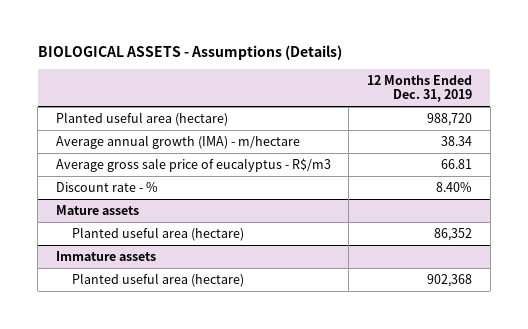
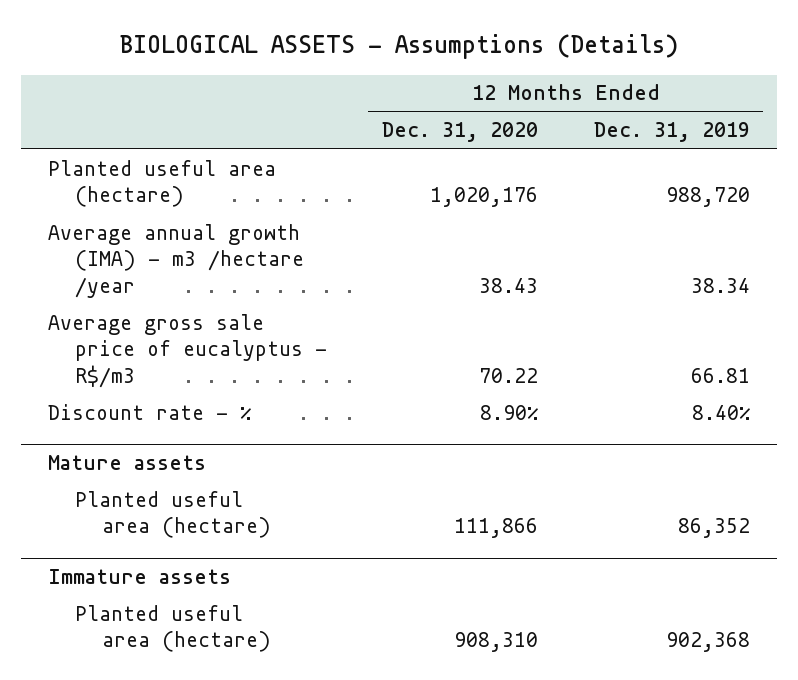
- | 12 Months Ended Dec. 31, 2019
+ | 12 Months Ended Dec. 31, 2020 | 12 Months Ended Dec. 31, 2019
- Average annual growth (IMA) - m/hectare | 38.34
+ Average annual growth (IMA) - m3 /hectare /year | 38.43 | 38.34

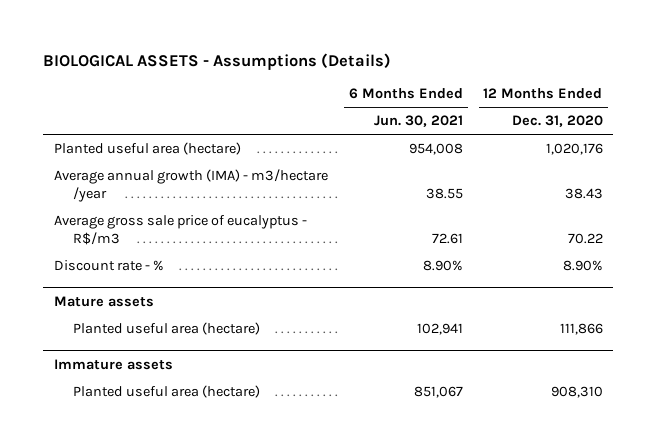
- | 12 Months Ended Dec. 31, 2020 | 12 Months Ended Dec. 31, 2019
+ | 6 Months Ended Jun. 30, 2021 | 12 Months Ended Dec. 31, 2020
- Average annual growth (IMA) - m3 /hectare /year | 38.43 | 38.34
+ Average annual growth (IMA) - m3/hectare /year | 38.55 | 38.43

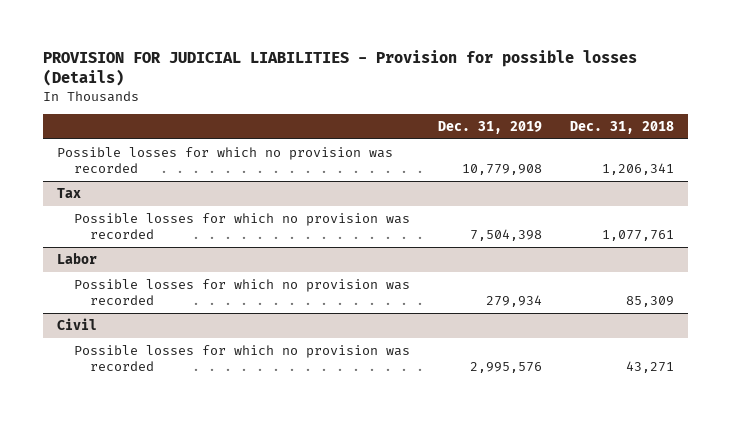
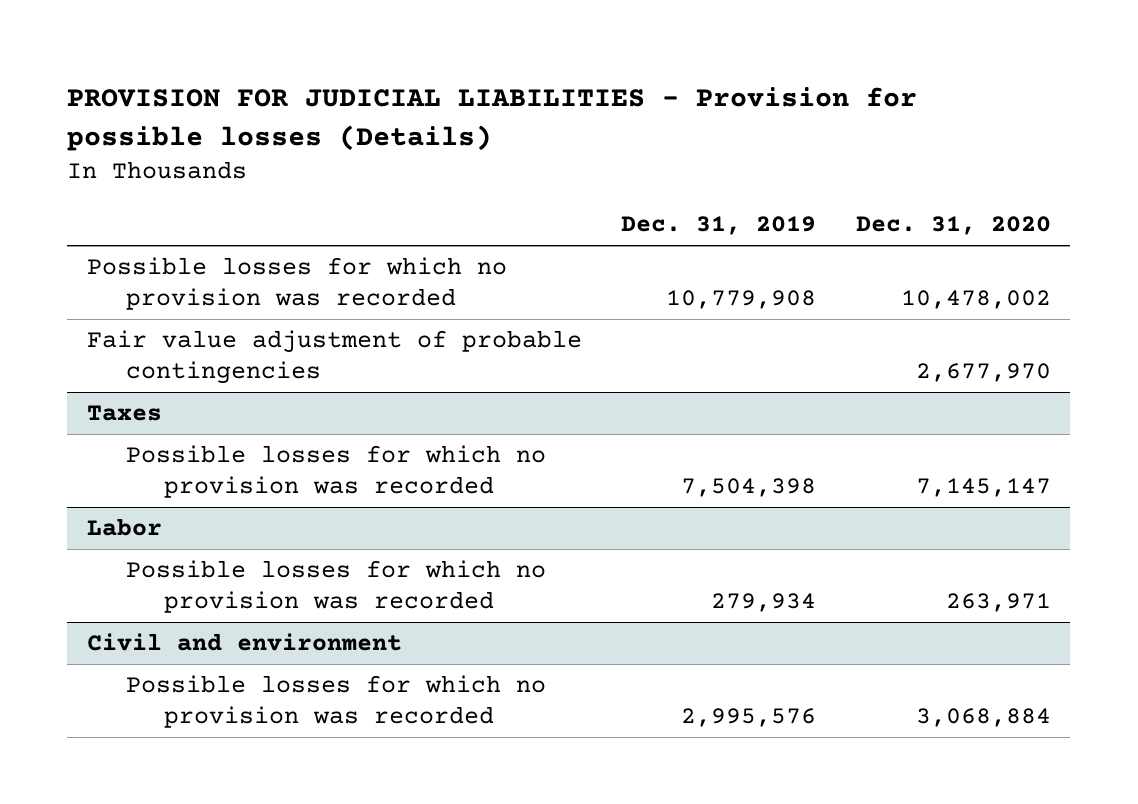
- | Dec. 31, 2019 | Dec. 31, 2018
+ | Dec. 31, 2019 | Dec. 31, 2020
- Tax
+ Fair value adjustment of probable contingencies | | 2,677,970
+ Taxes
- Civil
+ Civil and environment

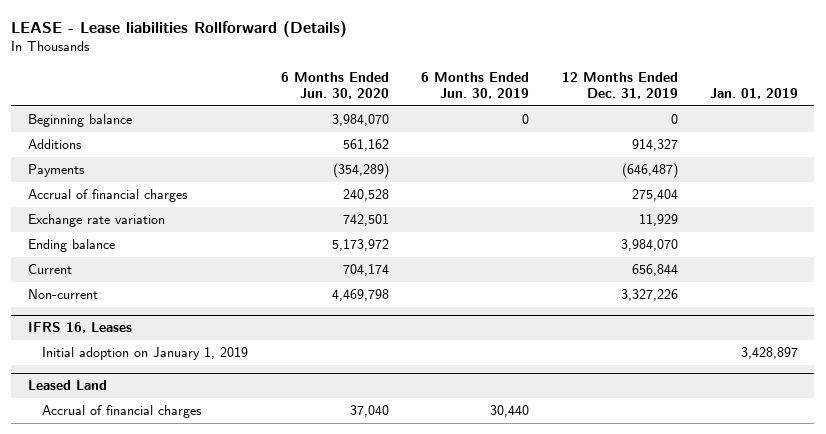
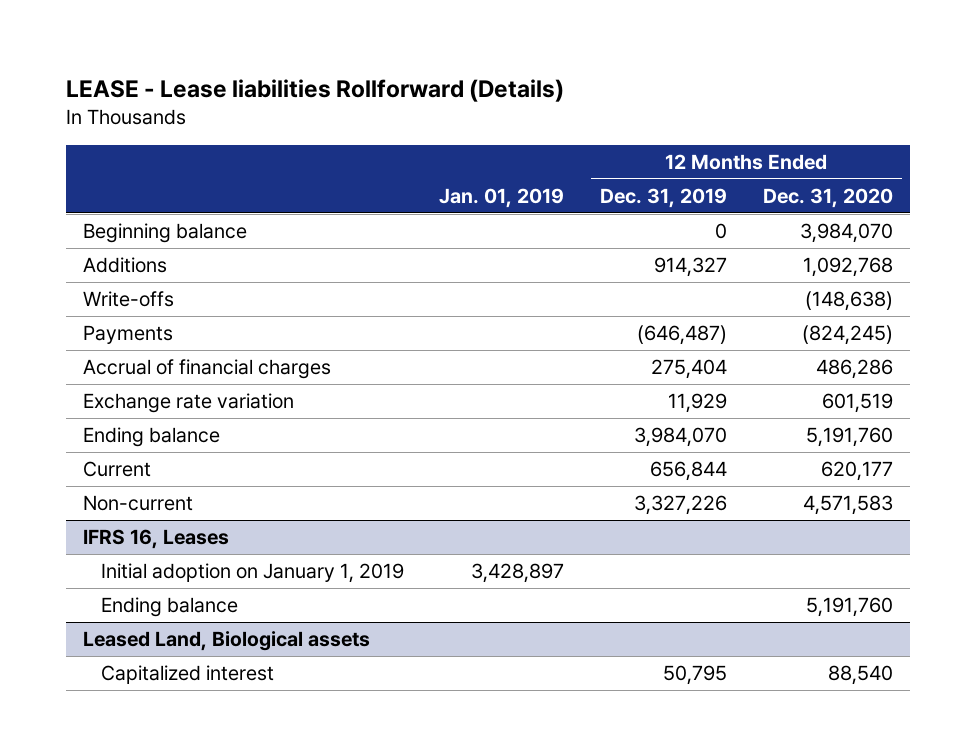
- | 6 Months Ended Jun. 30, 2020 | 6 Months Ended Jun. 30, 2019 | 12 Months Ended Dec. 31, 2019 | Jan. 01, 2019
+ | Jan. 01, 2019 | 12 Months Ended Dec. 31, 2019 | 12 Months Ended Dec. 31, 2020
+ Write-offs | | | (148,638)
- Leased Land
- Accrual of financial charges | 37,040 | 30,440 | |
@ IFRS 16, Leases
+ Ending balance | | | 5,191,760
+ Leased Land, Biological assets
+ Capitalized interest | | 50,795 | 88,540

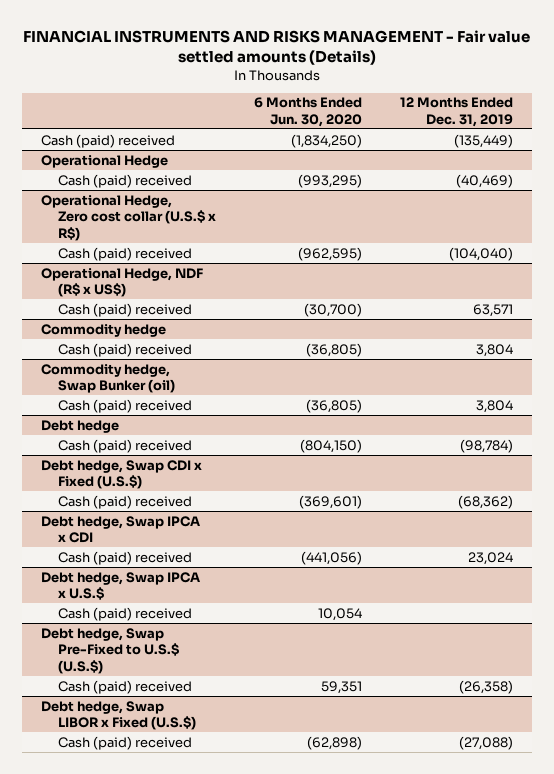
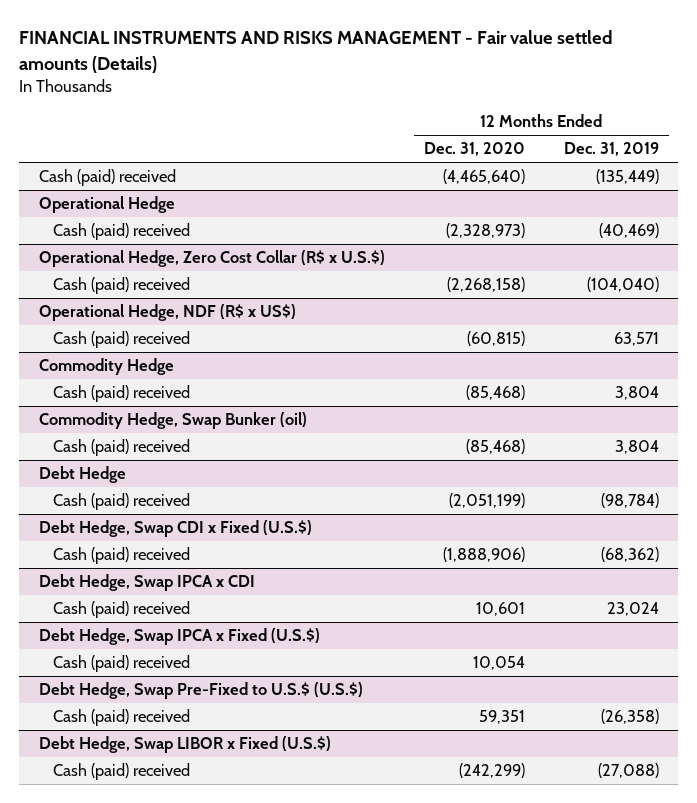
- | 6 Months Ended Jun. 30, 2020 | 12 Months Ended Dec. 31, 2019
+ | 12 Months Ended Dec. 31, 2020 | 12 Months Ended Dec. 31, 2019
- Operational Hedge, Zero cost collar (U.S.$ x R$)
+ Operational Hedge, Zero Cost Collar (R$ x U.S.$)
- Commodity hedge
+ Commodity Hedge
- Commodity hedge, Swap Bunker (oil)
+ Commodity Hedge, Swap Bunker (oil)
- Debt hedge
+ Debt Hedge
- Debt hedge, Swap CDI x Fixed (U.S.$)
+ Debt Hedge, Swap CDI x Fixed (U.S.$)
- Debt hedge, Swap IPCA x CDI
+ Debt Hedge, Swap IPCA x CDI
- Debt hedge, Swap IPCA x U.S.$
+ Debt Hedge, Swap IPCA x Fixed (U.S.$)
- Debt hedge, Swap Pre-Fixed to U.S.$ (U.S.$)
+ Debt Hedge, Swap Pre-Fixed to U.S.$ (U.S.$)
- Debt hedge, Swap LIBOR x Fixed (U.S.$)
+ Debt Hedge, Swap LIBOR x Fixed (U.S.$)

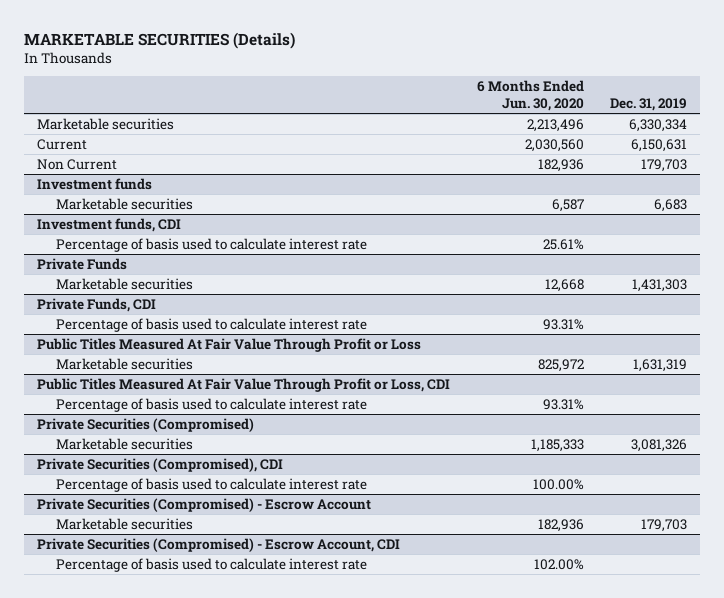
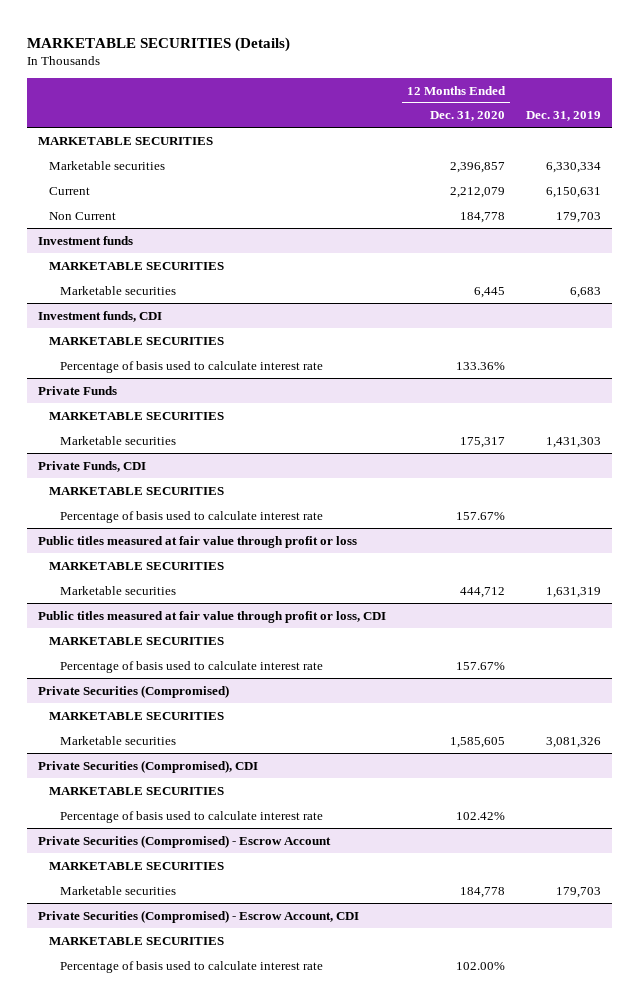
- | 6 Months Ended Jun. 30, 2020 | Dec. 31, 2019
+ | 12 Months Ended Dec. 31, 2020 | Dec. 31, 2019
+ MARKETABLE SECURITIES
@ Investment funds
+ MARKETABLE SECURITIES
@ Investment funds, CDI
+ MARKETABLE SECURITIES
@ Private Funds
+ MARKETABLE SECURITIES
@ Private Funds, CDI
+ MARKETABLE SECURITIES
- Public Titles Measured At Fair Value Through Profit or Loss
+ Public titles measured at fair value through profit or loss
+ MARKETABLE SECURITIES
- Public Titles Measured At Fair Value Through Profit or Loss, CDI
+ Public titles measured at fair value through profit or loss, CDI
+ MARKETABLE SECURITIES
@ Private Securities (Compromised)
+ MARKETABLE SECURITIES
@ Private Securities (Compromised), CDI
+ MARKETABLE SECURITIES
@ Private Securities (Compromised) - Escrow Account
+ MARKETABLE SECURITIES
@ Private Securities (Compromised) - Escrow Account, CDI
+ MARKETABLE SECURITIES

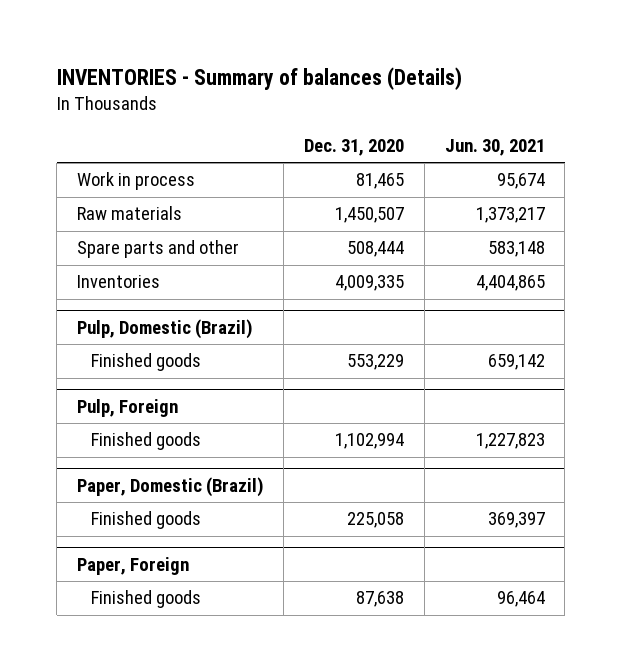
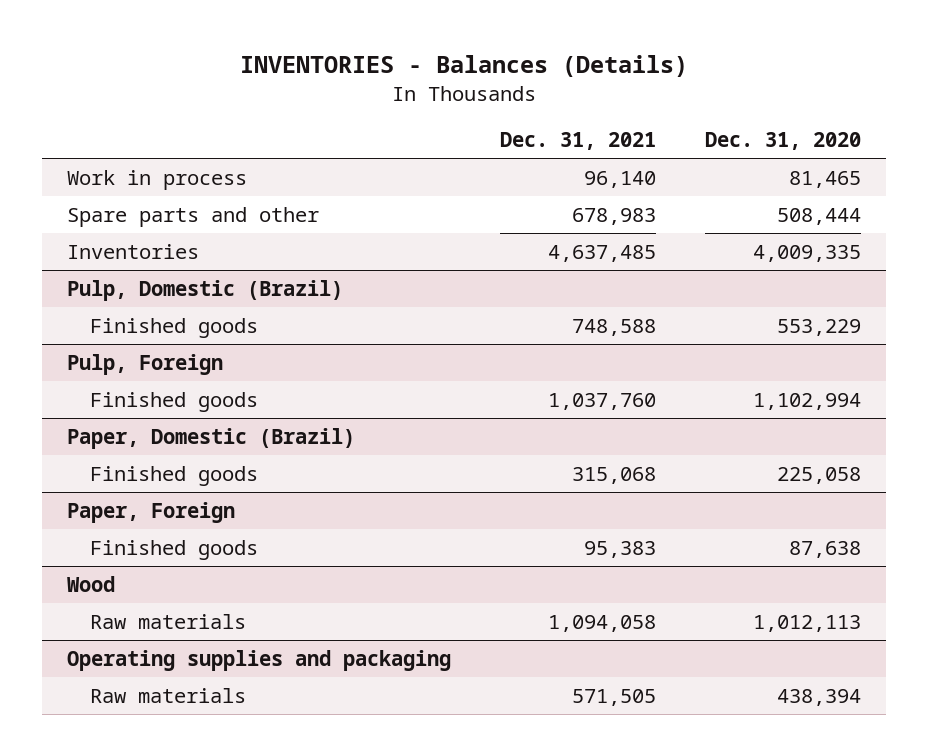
- INVENTORIES - Summary of balances (Details)
+ INVENTORIES - Balances (Details)
- | Dec. 31, 2020 | Jun. 30, 2021
+ | Dec. 31, 2021 | Dec. 31, 2020
- Raw materials | 1,450,507 | 1,373,217
+ Wood
+ Raw materials | 1,094,058 | 1,012,113
+ Operating supplies and packaging
+ Raw materials | 571,505 | 438,394

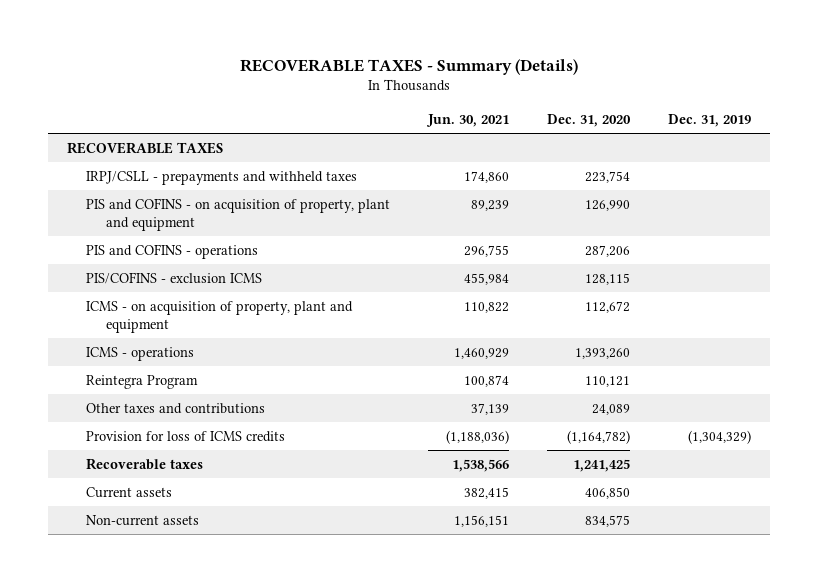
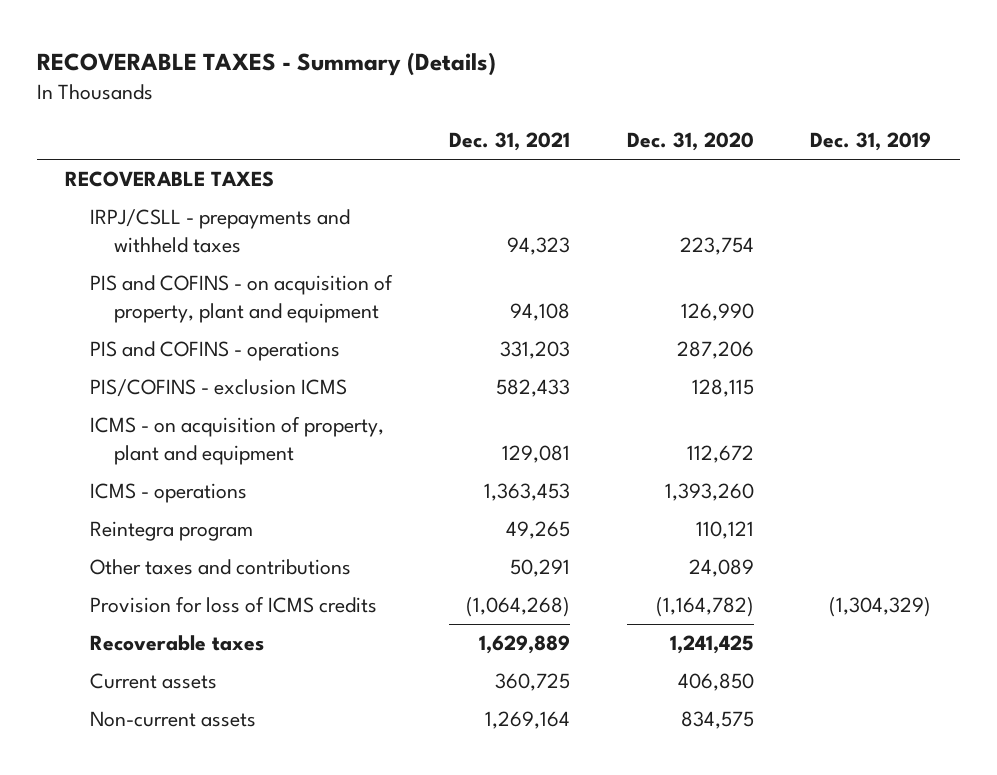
- | Jun. 30, 2021 | Dec. 31, 2020 | Dec. 31, 2019
+ | Dec. 31, 2021 | Dec. 31, 2020 | Dec. 31, 2019
- Reintegra Program | 100,874 | 110,121 |
+ Reintegra program | 49,265 | 110,121 |

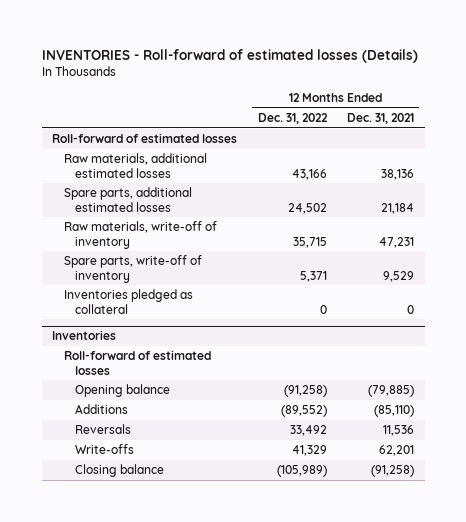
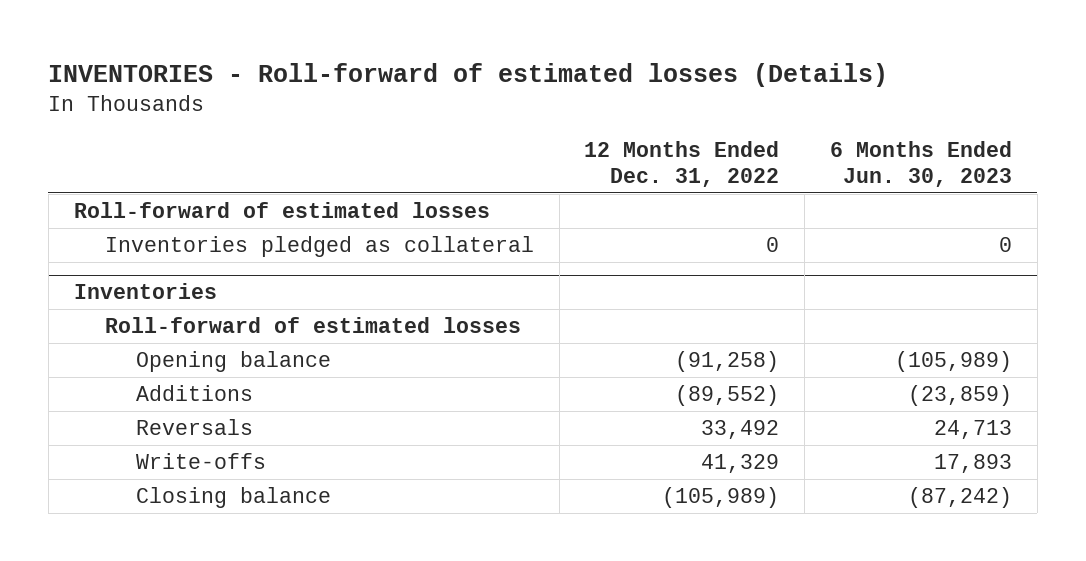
- | 12 Months Ended Dec. 31, 2022 | 12 Months Ended Dec. 31, 2021
+ | 12 Months Ended Dec. 31, 2022 | 6 Months Ended Jun. 30, 2023
- Raw materials, additional estimated losses | 43,166 | 38,136
- Spare parts, additional estimated losses | 24,502 | 21,184
- Raw materials, write-off of inventory | 35,715 | 47,231
- Spare parts, write-off of inventory | 5,371 | 9,529

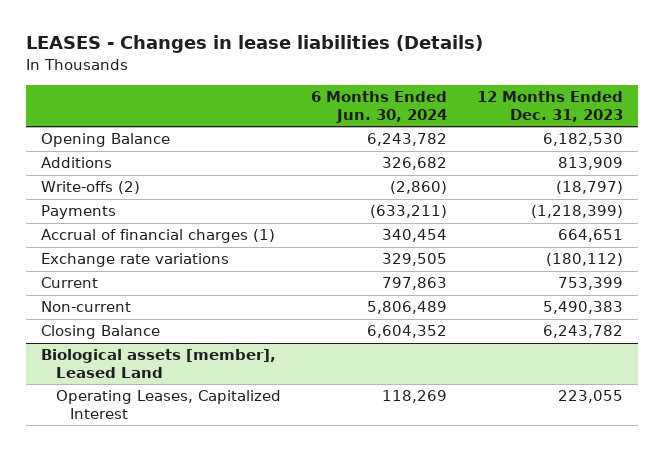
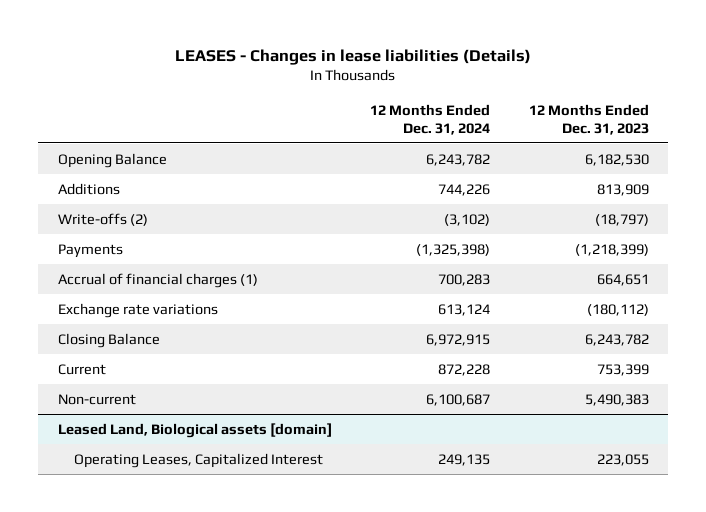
- | 6 Months Ended Jun. 30, 2024 | 12 Months Ended Dec. 31, 2023
+ | 12 Months Ended Dec. 31, 2024 | 12 Months Ended Dec. 31, 2023
moved up: Closing Balance | 6,972,915 | 6,243,782
- Biological assets [member], Leased Land
+ Leased Land, Biological assets [domain]

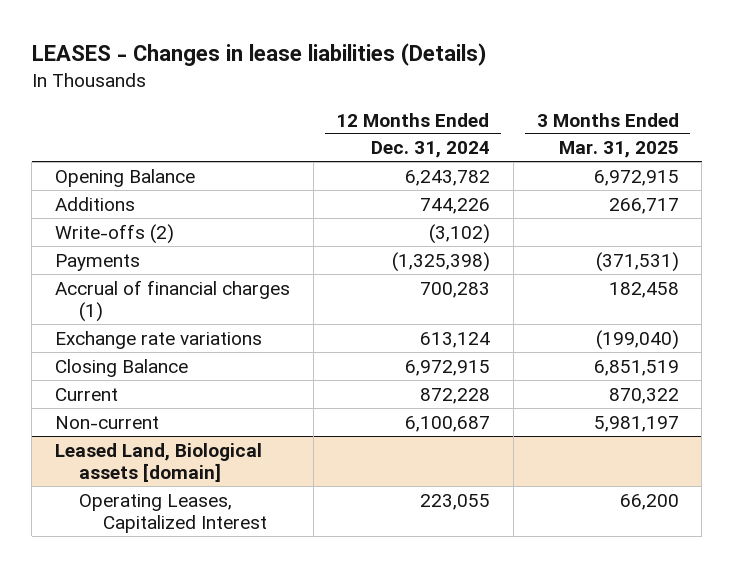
- | 12 Months Ended Dec. 31, 2024 | 12 Months Ended Dec. 31, 2023
+ | 12 Months Ended Dec. 31, 2024 | 3 Months Ended Mar. 31, 2025
@ Leased Land, Biological assets [domain]
- Operating Leases, Capitalized Interest | 249,135 | 223,055
+ Operating Leases, Capitalized Interest | 223,055 | 66,200

